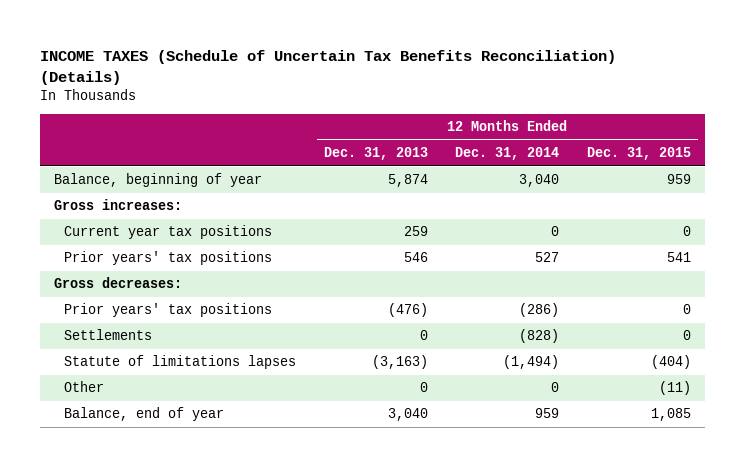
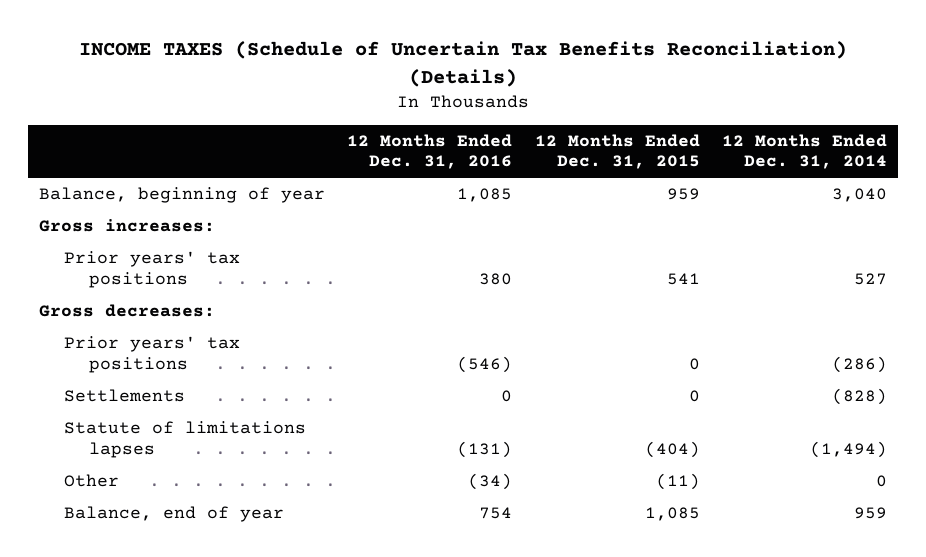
- | 12 Months Ended Dec. 31, 2013 | 12 Months Ended Dec. 31, 2014 | 12 Months Ended Dec. 31, 2015
+ | 12 Months Ended Dec. 31, 2016 | 12 Months Ended Dec. 31, 2015 | 12 Months Ended Dec. 31, 2014
- Current year tax positions | 259 | 0 | 0

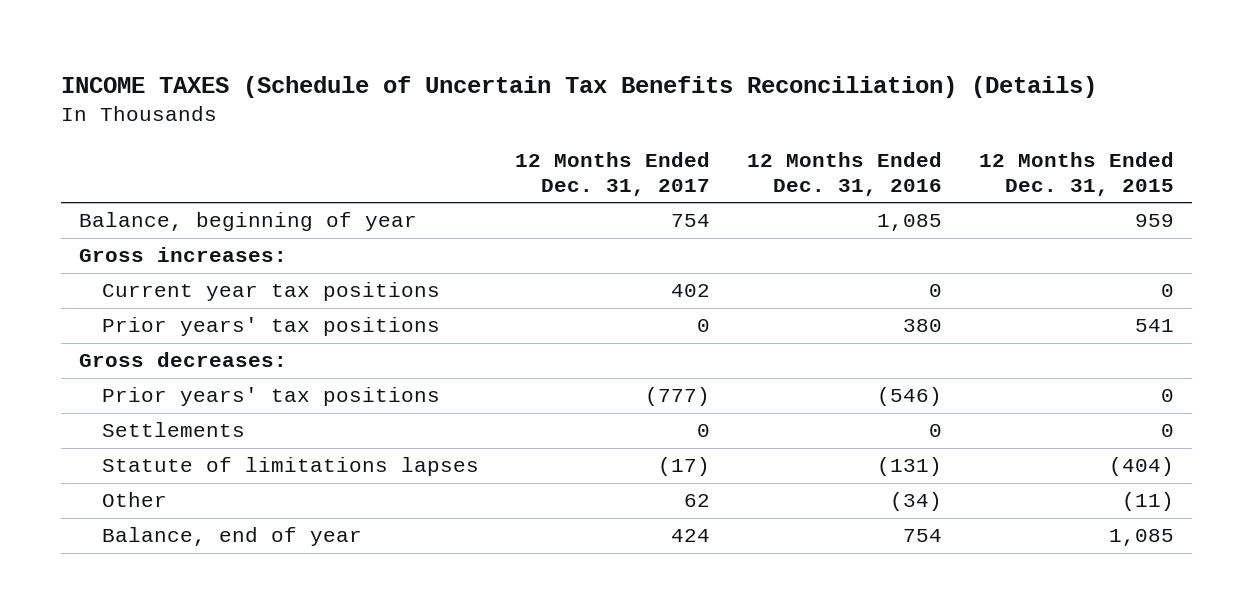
- | 12 Months Ended Dec. 31, 2016 | 12 Months Ended Dec. 31, 2015 | 12 Months Ended Dec. 31, 2014
+ | 12 Months Ended Dec. 31, 2017 | 12 Months Ended Dec. 31, 2016 | 12 Months Ended Dec. 31, 2015
+ Current year tax positions | 402 | 0 | 0

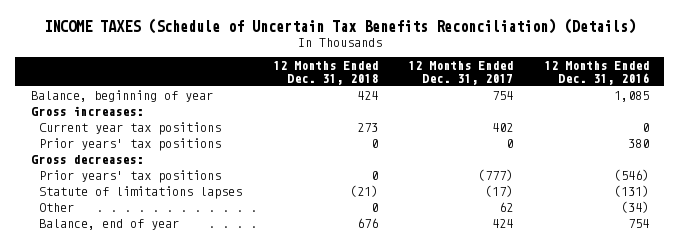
- | 12 Months Ended Dec. 31, 2017 | 12 Months Ended Dec. 31, 2016 | 12 Months Ended Dec. 31, 2015
+ | 12 Months Ended Dec. 31, 2018 | 12 Months Ended Dec. 31, 2017 | 12 Months Ended Dec. 31, 2016
- Settlements | 0 | 0 | 0

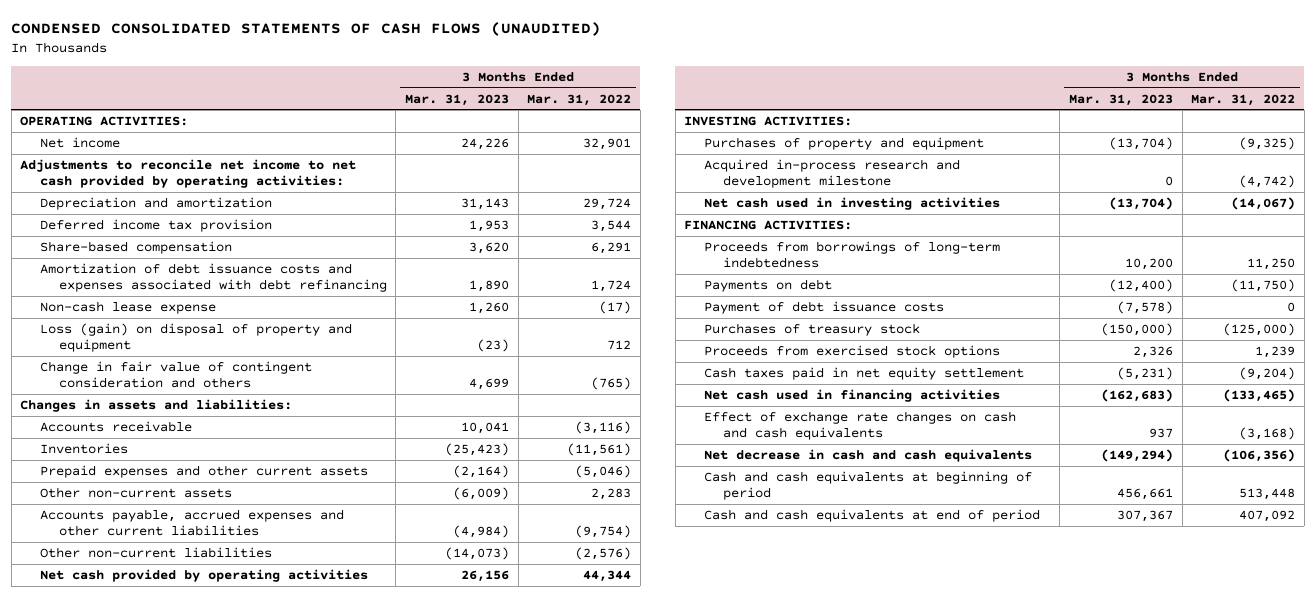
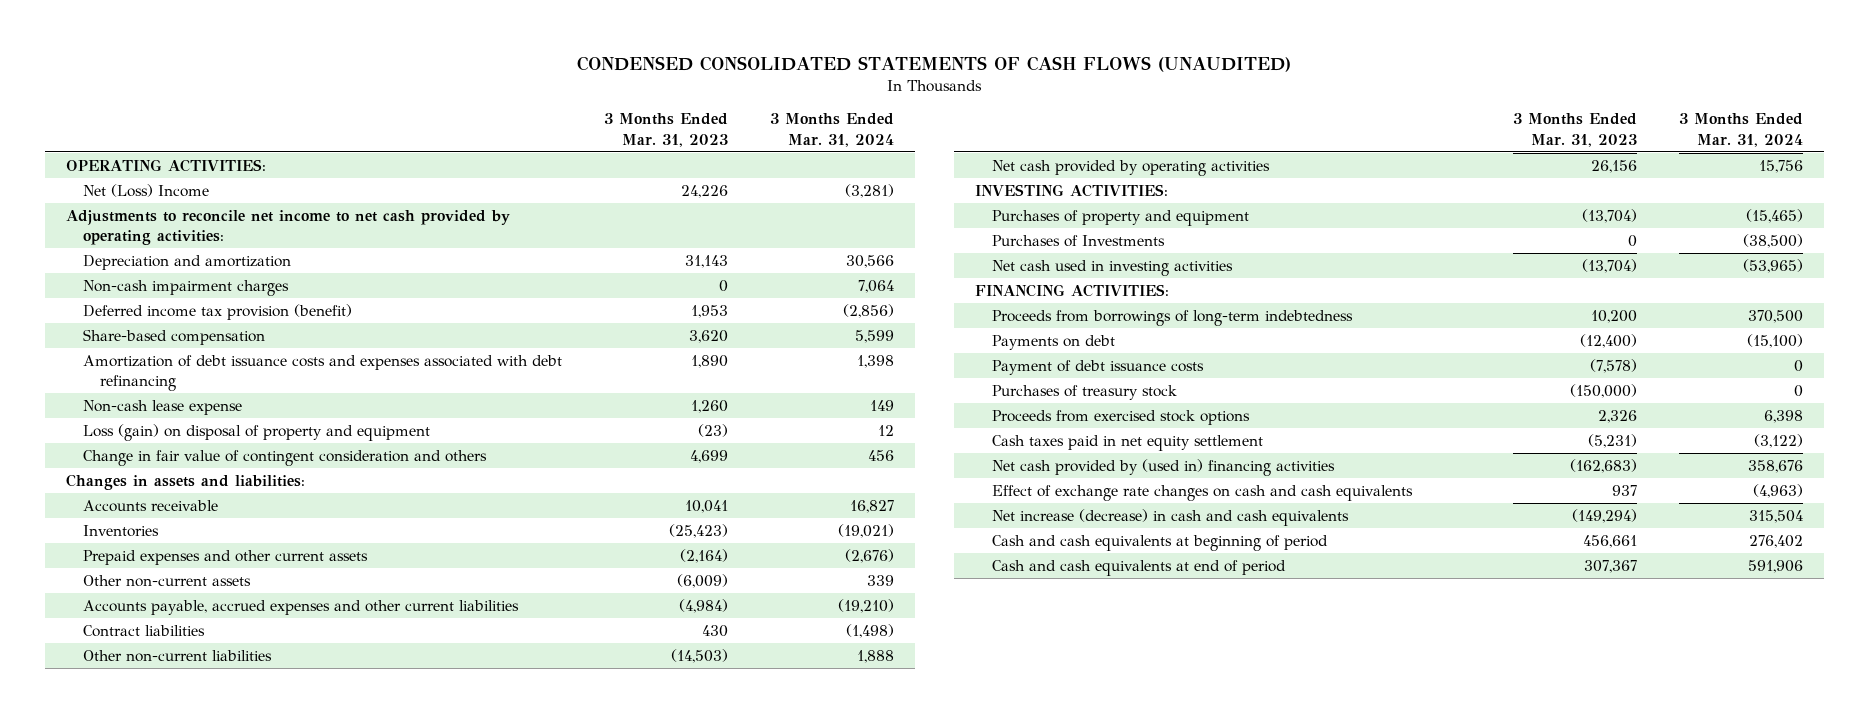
- | 3 Months Ended Mar. 31, 2023 | 3 Months Ended Mar. 31, 2022
+ | 3 Months Ended Mar. 31, 2023 | 3 Months Ended Mar. 31, 2024
- Net income | 24,226 | 32,901
+ Net (Loss) Income | 24,226 | (3,281)
- Deferred income tax provision | 1,953 | 3,544
+ Non-cash impairment charges | 0 | 7,064
+ Deferred income tax provision (benefit) | 1,953 | (2,856)
- Other non-current liabilities | (14,073) | (2,576)
+ Contract liabilities | 430 | (1,498)
+ Other non-current liabilities | (14,503) | 1,888
- Acquired in-process research and development milestone | 0 | (4,742)
+ Purchases of Investments | 0 | (38,500)
- Net cash used in financing activities | (162,683) | (133,465)
+ Net cash provided by (used in) financing activities | (162,683) | 358,676
- Net decrease in cash and cash equivalents | (149,294) | (106,356)
+ Net increase (decrease) in cash and cash equivalents | (149,294) | 315,504

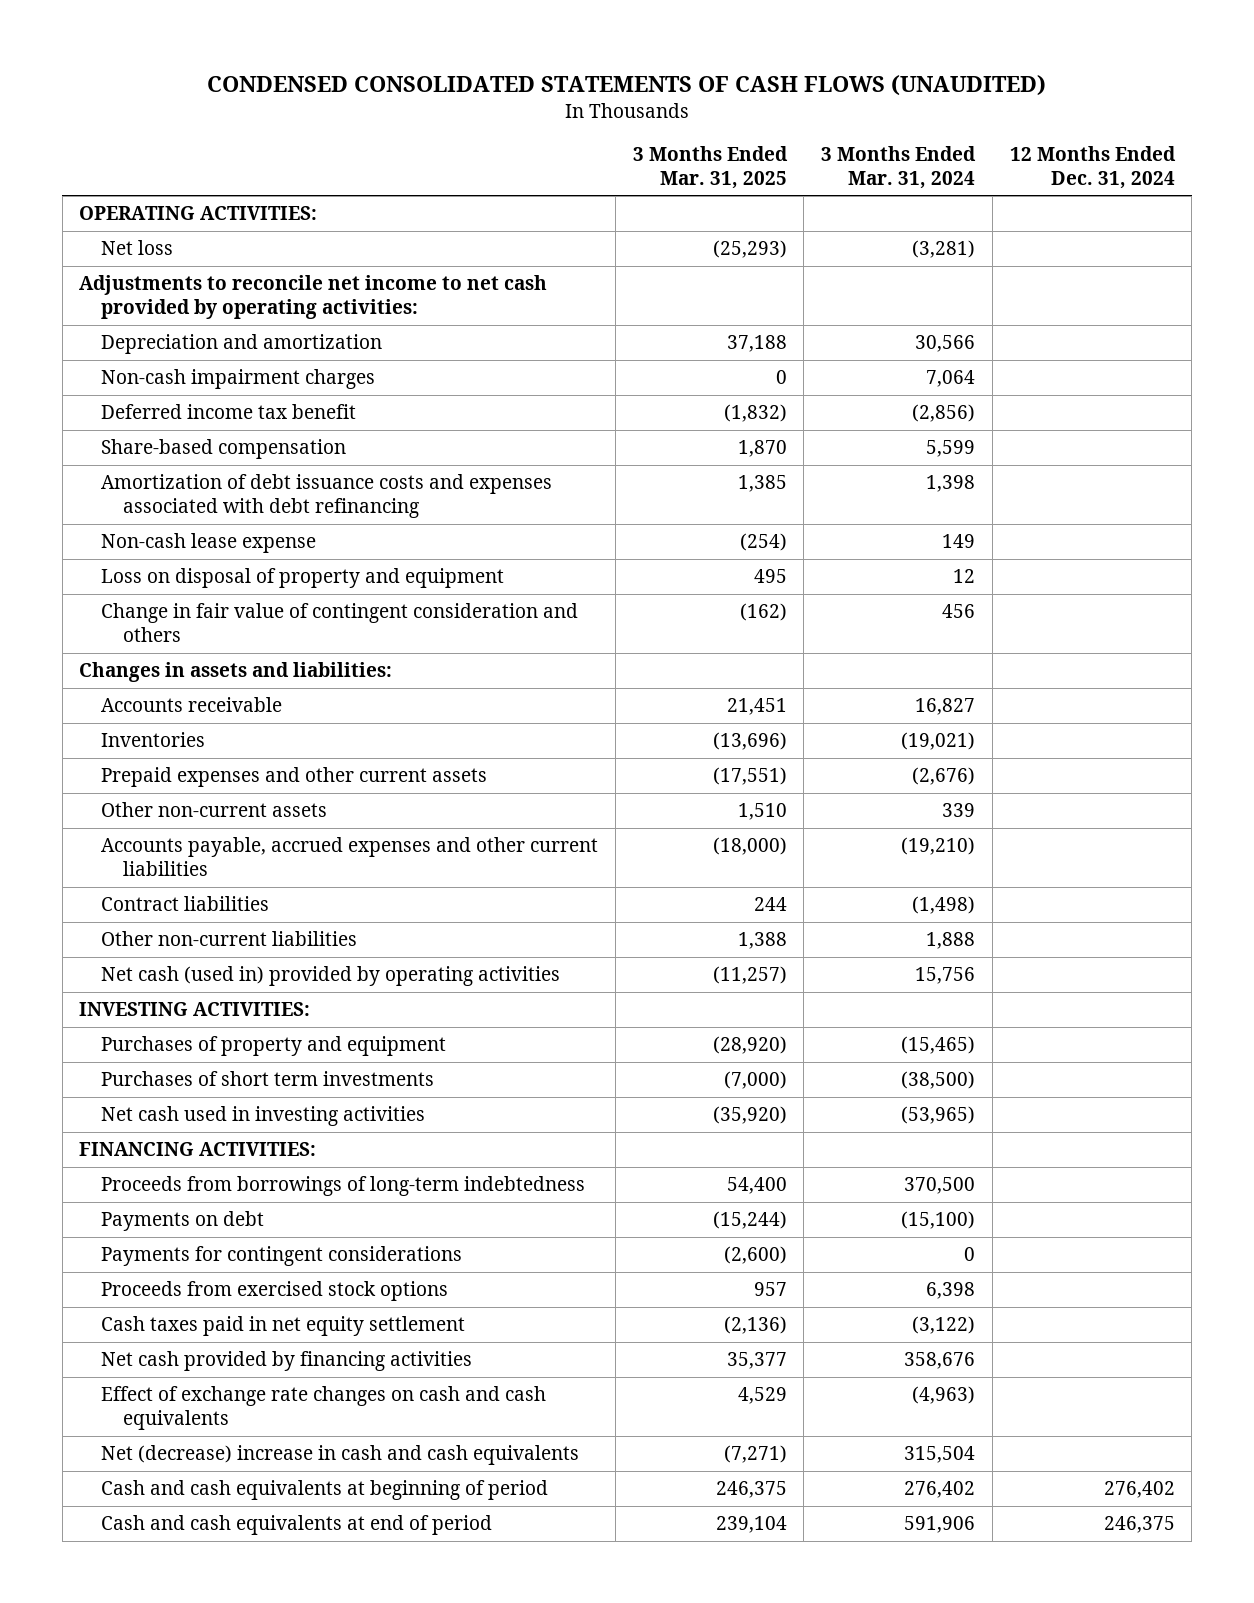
- | 3 Months Ended Mar. 31, 2023 | 3 Months Ended Mar. 31, 2024
+ | 3 Months Ended Mar. 31, 2025 | 3 Months Ended Mar. 31, 2024 | 12 Months Ended Dec. 31, 2024
- Net (Loss) Income | 24,226 | (3,281)
+ Net loss | (25,293) | (3,281) |
- Deferred income tax provision (benefit) | 1,953 | (2,856)
+ Deferred income tax benefit | (1,832) | (2,856) |
- Loss (gain) on disposal of property and equipment | (23) | 12
+ Loss on disposal of property and equipment | 495 | 12 |
- Net cash provided by operating activities | 26,156 | 15,756
+ Net cash (used in) provided by operating activities | (11,257) | 15,756 |
- Purchases of Investments | 0 | (38,500)
+ Purchases of short term investments | (7,000) | (38,500) |
- Payment of debt issuance costs | (7,578) | 0
- Purchases of treasury stock | (150,000) | 0
+ Payments for contingent considerations | (2,600) | 0 |
- Net cash provided by (used in) financing activities | (162,683) | 358,676
+ Net cash provided by financing activities | 35,377 | 358,676 |
- Net increase (decrease) in cash and cash equivalents | (149,294) | 315,504
+ Net (decrease) increase in cash and cash equivalents | (7,271) | 315,504 |

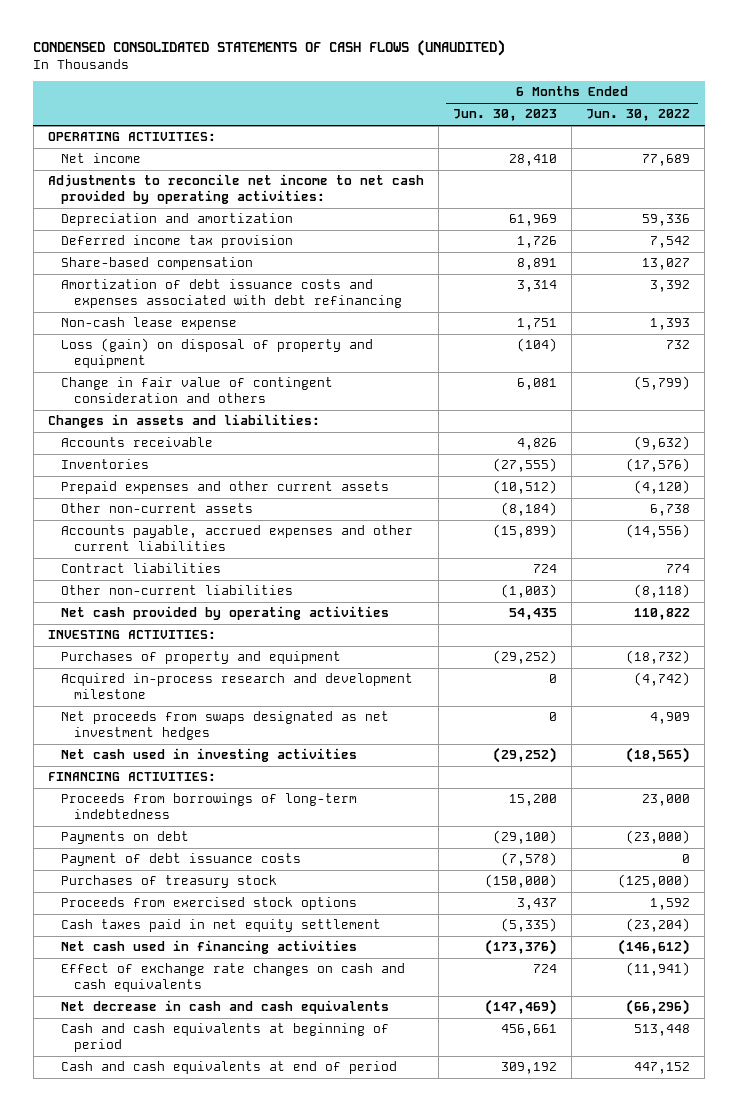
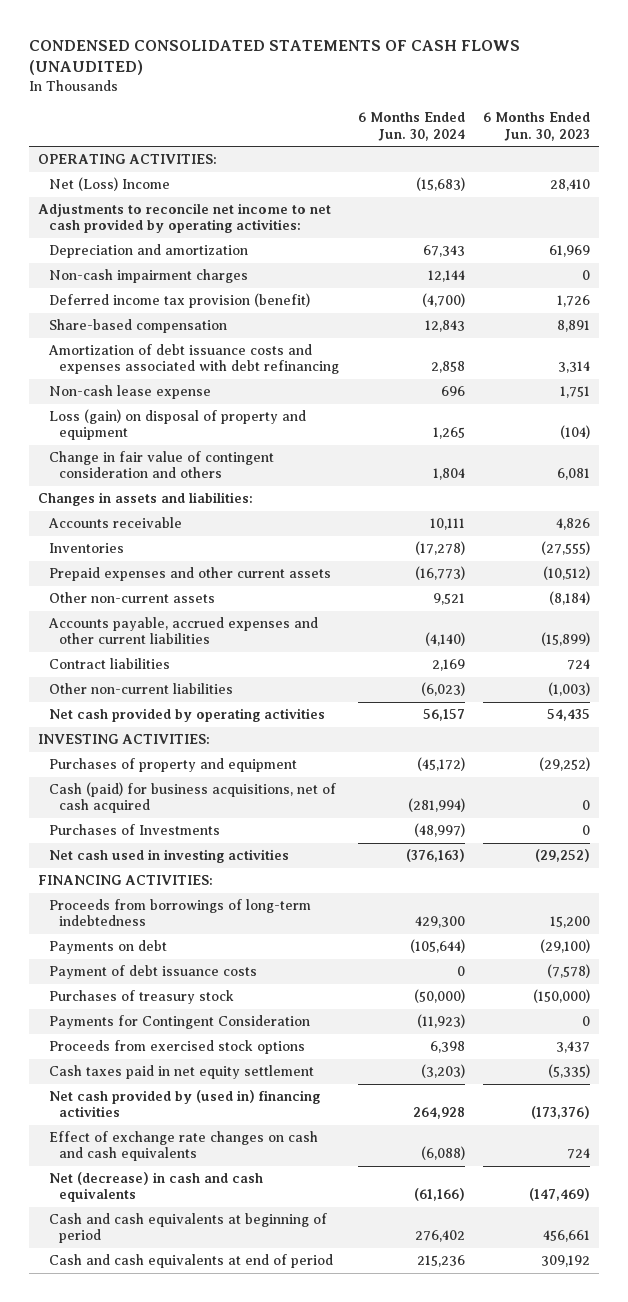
- | 6 Months Ended Jun. 30, 2023 | 6 Months Ended Jun. 30, 2022
+ | 6 Months Ended Jun. 30, 2024 | 6 Months Ended Jun. 30, 2023
- Net income | 28,410 | 77,689
+ Net (Loss) Income | (15,683) | 28,410
- Deferred income tax provision | 1,726 | 7,542
+ Non-cash impairment charges | 12,144 | 0
+ Deferred income tax provision (benefit) | (4,700) | 1,726
- Acquired in-process research and development milestone | 0 | (4,742)
- Net proceeds from swaps designated as net investment hedges | 0 | 4,909
+ Cash (paid) for business acquisitions, net of cash acquired | (281,994) | 0
+ Purchases of Investments | (48,997) | 0
+ Payments for Contingent Consideration | (11,923) | 0
- Net cash used in financing activities | (173,376) | (146,612)
+ Net cash provided by (used in) financing activities | 264,928 | (173,376)
- Net decrease in cash and cash equivalents | (147,469) | (66,296)
+ Net (decrease) in cash and cash equivalents | (61,166) | (147,469)

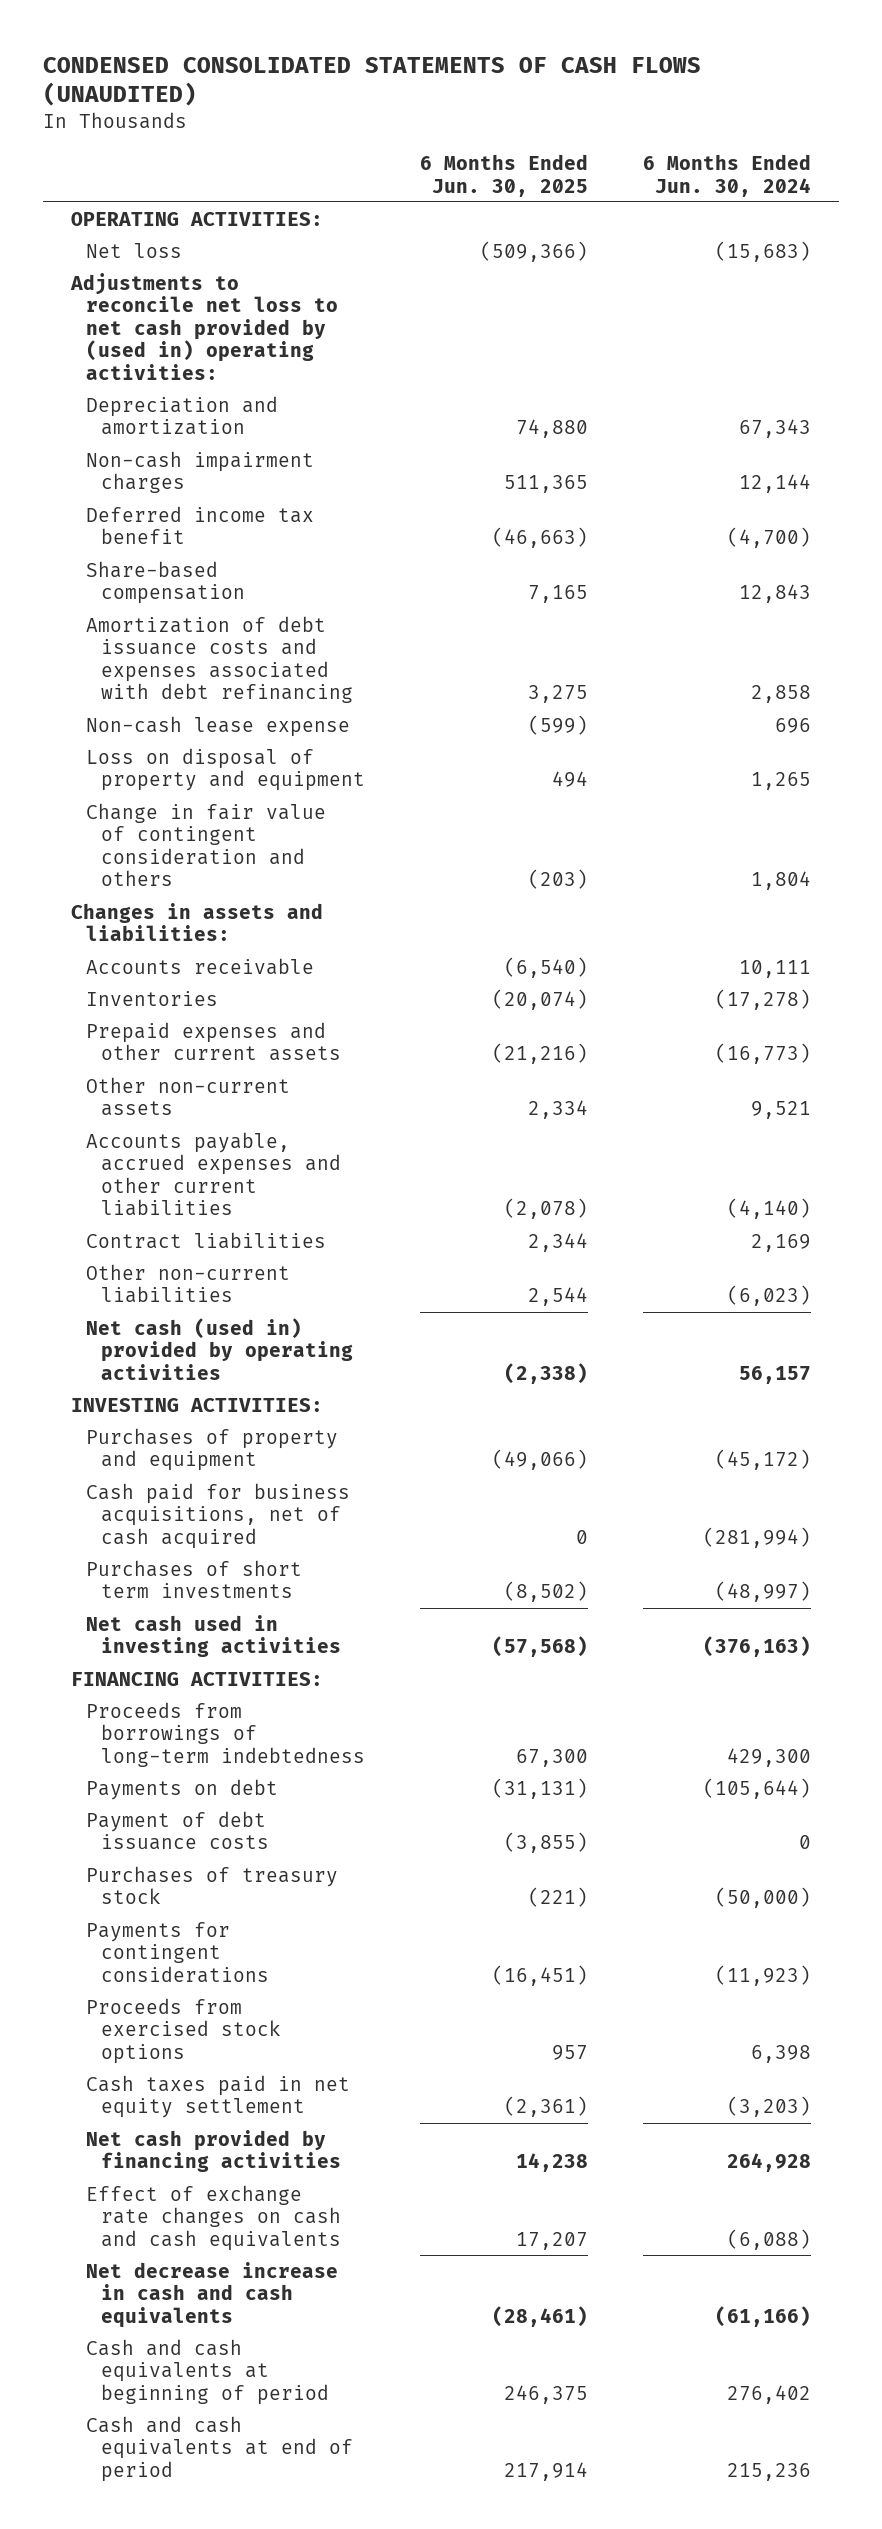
- | 6 Months Ended Jun. 30, 2024 | 6 Months Ended Jun. 30, 2023
+ | 6 Months Ended Jun. 30, 2025 | 6 Months Ended Jun. 30, 2024
- Net (Loss) Income | (15,683) | 28,410
- Adjustments to reconcile net income to net cash provided by operating activities:
+ Net loss | (509,366) | (15,683)
+ Adjustments to reconcile net loss to net cash provided by (used in) operating activities:
- Deferred income tax provision (benefit) | (4,700) | 1,726
+ Deferred income tax benefit | (46,663) | (4,700)
- Loss (gain) on disposal of property and equipment | 1,265 | (104)
+ Loss on disposal of property and equipment | 494 | 1,265
- Net cash provided by operating activities | 56,157 | 54,435
+ Net cash (used in) provided by operating activities | (2,338) | 56,157
- Cash (paid) for business acquisitions, net of cash acquired | (281,994) | 0
- Purchases of Investments | (48,997) | 0
+ Cash paid for business acquisitions, net of cash acquired | 0 | (281,994)
+ Purchases of short term investments | (8,502) | (48,997)
- Payments for Contingent Consideration | (11,923) | 0
+ Payments for contingent considerations | (16,451) | (11,923)
- Net cash provided by (used in) financing activities | 264,928 | (173,376)
+ Net cash provided by financing activities | 14,238 | 264,928
- Net (decrease) in cash and cash equivalents | (61,166) | (147,469)
+ Net decrease increase in cash and cash equivalents | (28,461) | (61,166)

